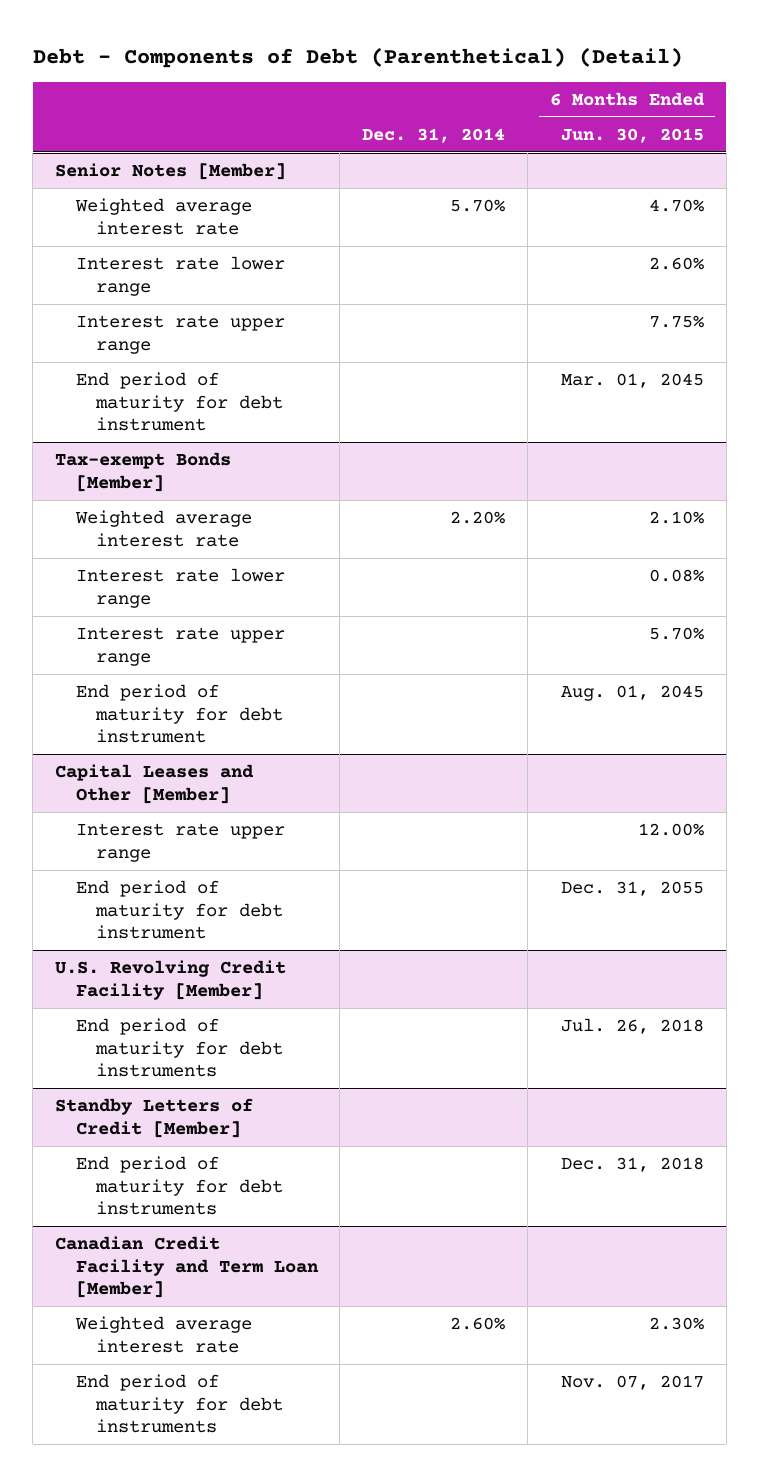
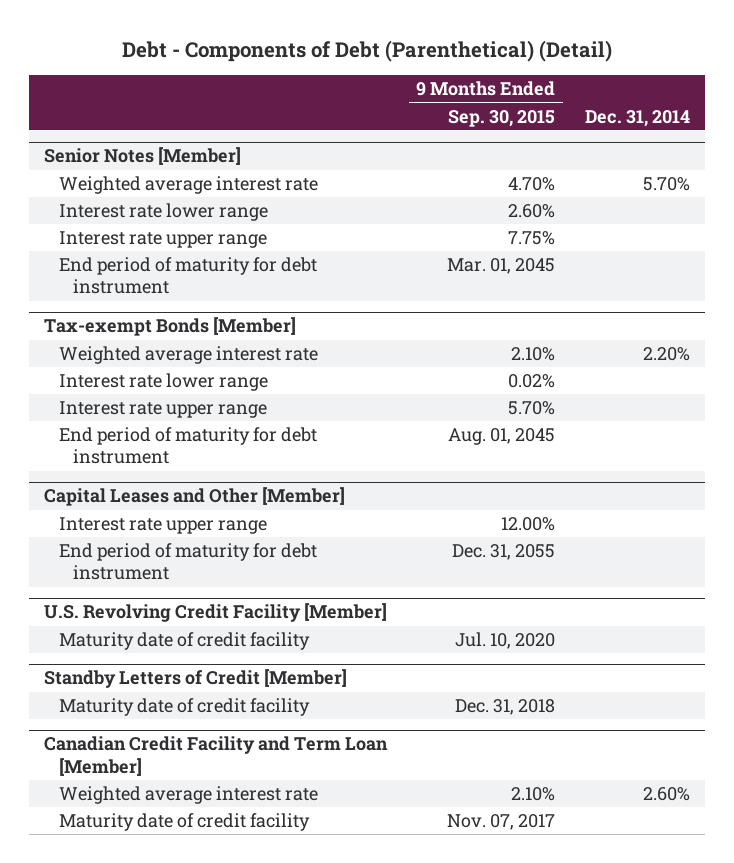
- | Dec. 31, 2014 | 6 Months Ended Jun. 30, 2015
+ | 9 Months Ended Sep. 30, 2015 | Dec. 31, 2014
@ U.S. Revolving Credit Facility [Member]
- End period of maturity for debt instruments | | Jul. 26, 2018
+ Maturity date of credit facility | Jul. 10, 2020 |
@ Standby Letters of Credit [Member]
- End period of maturity for debt instruments | | Dec. 31, 2018
+ Maturity date of credit facility | Dec. 31, 2018 |
@ Canadian Credit Facility and Term Loan [Member]
- End period of maturity for debt instruments | | Nov. 07, 2017
+ Maturity date of credit facility | Nov. 07, 2017 |

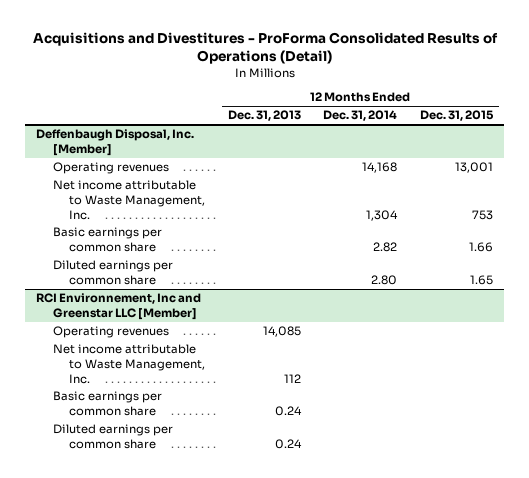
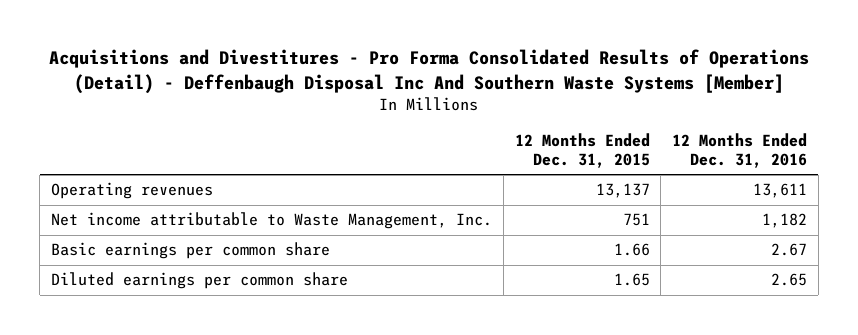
- Acquisitions and Divestitures - ProForma Consolidated Results of Operations (Detail)
+ Acquisitions and Divestitures - Pro Forma Consolidated Results of Operations (Detail) - Deffenbaugh Disposal Inc And Southern Waste Systems [Member]
- | 12 Months Ended Dec. 31, 2013 | 12 Months Ended Dec. 31, 2014 | 12 Months Ended Dec. 31, 2015
+ | 12 Months Ended Dec. 31, 2015 | 12 Months Ended Dec. 31, 2016
- Deffenbaugh Disposal, Inc. [Member]
- Operating revenues | | 14,168 | 13,001
- Net income attributable to Waste Management, Inc. | | 1,304 | 753
+ Operating revenues | 13,137 | 13,611
+ Net income attributable to Waste Management, Inc. | 751 | 1,182
- RCI Environnement, Inc and Greenstar LLC [Member]
- Operating revenues | 14,085 | |
- Net income attributable to Waste Management, Inc. | 112 | |
- Basic earnings per common share | 0.24 | |
- Diluted earnings per common share | 0.24 | |

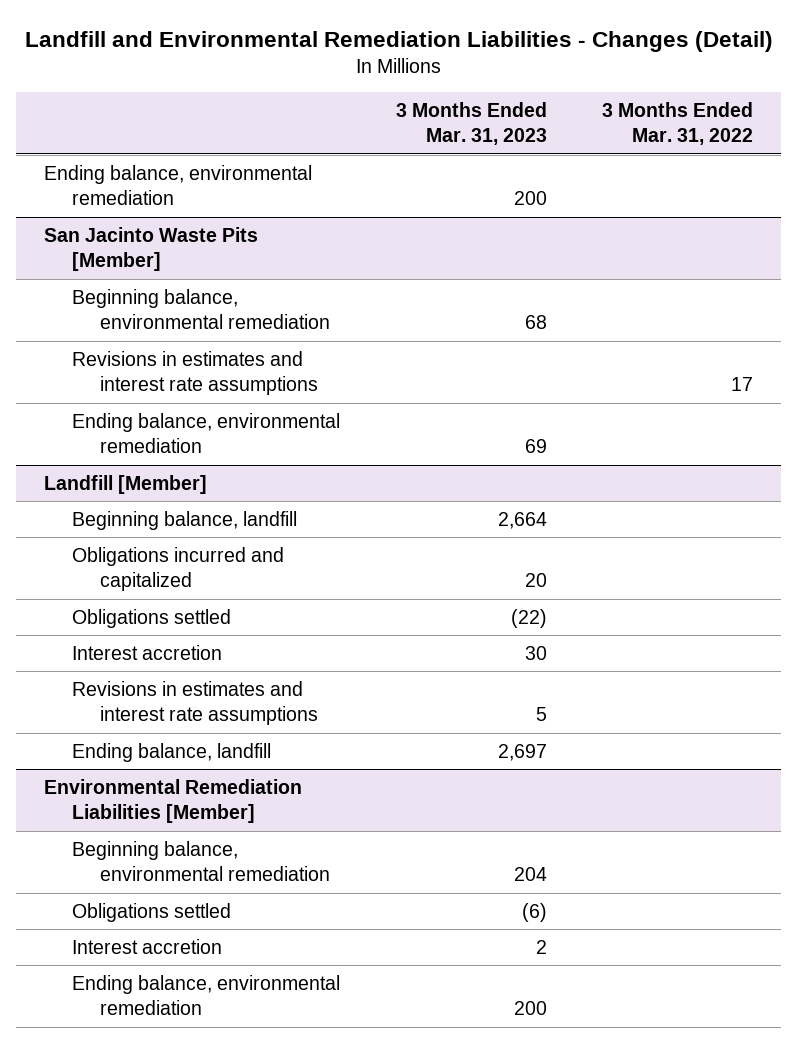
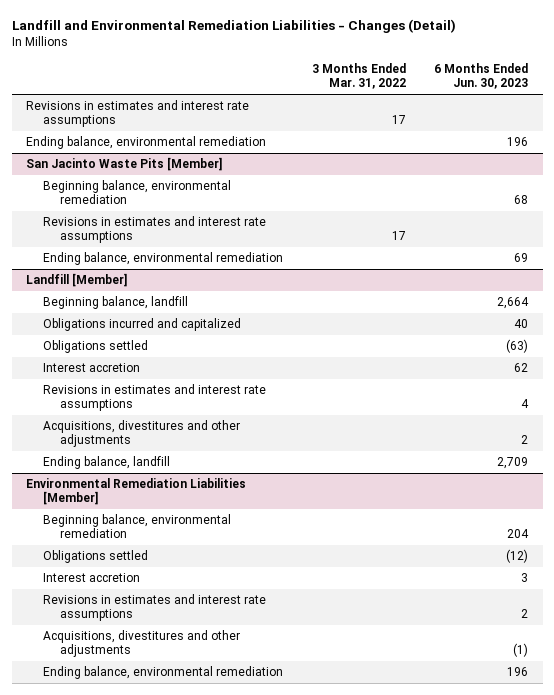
- | 3 Months Ended Mar. 31, 2023 | 3 Months Ended Mar. 31, 2022
+ | 3 Months Ended Mar. 31, 2022 | 6 Months Ended Jun. 30, 2023
+ Revisions in estimates and interest rate assumptions | 17 |
@ Landfill [Member]
+ Acquisitions, divestitures and other adjustments | | 2
@ Environmental Remediation Liabilities [Member]
+ Revisions in estimates and interest rate assumptions | | 2
+ Acquisitions, divestitures and other adjustments | | (1)

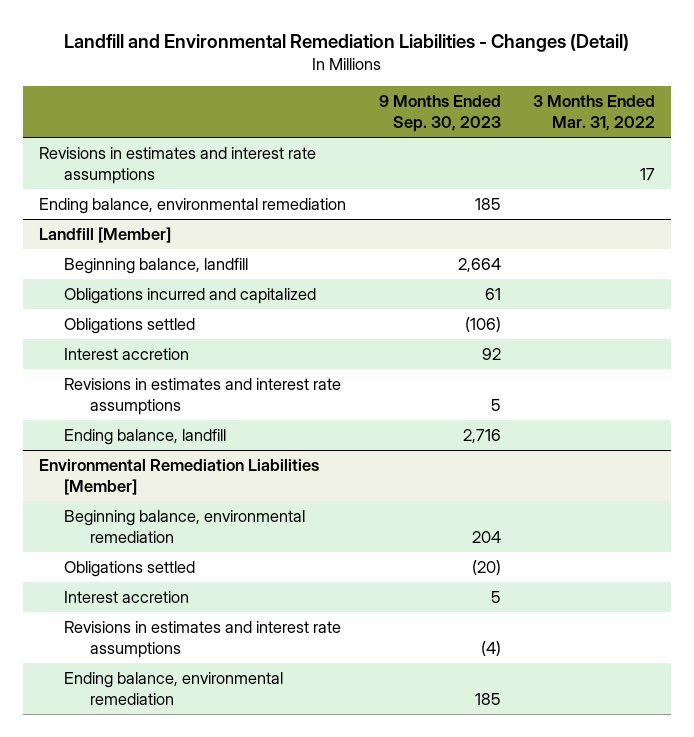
- | 3 Months Ended Mar. 31, 2022 | 6 Months Ended Jun. 30, 2023
+ | 9 Months Ended Sep. 30, 2023 | 3 Months Ended Mar. 31, 2022
- San Jacinto Waste Pits [Member]
- Beginning balance, environmental remediation | | 68
- Revisions in estimates and interest rate assumptions | 17 |
- Ending balance, environmental remediation | | 69
@ Landfill [Member]
- Acquisitions, divestitures and other adjustments | | 2
@ Environmental Remediation Liabilities [Member]
- Acquisitions, divestitures and other adjustments | | (1)

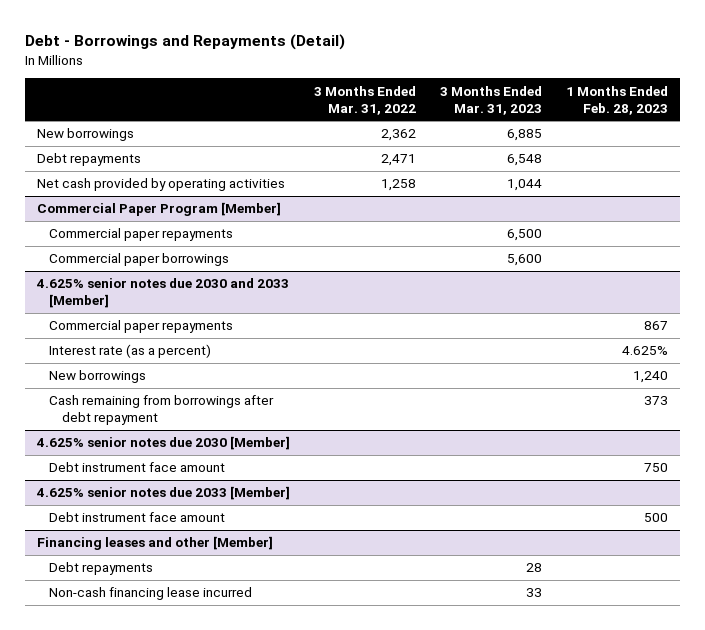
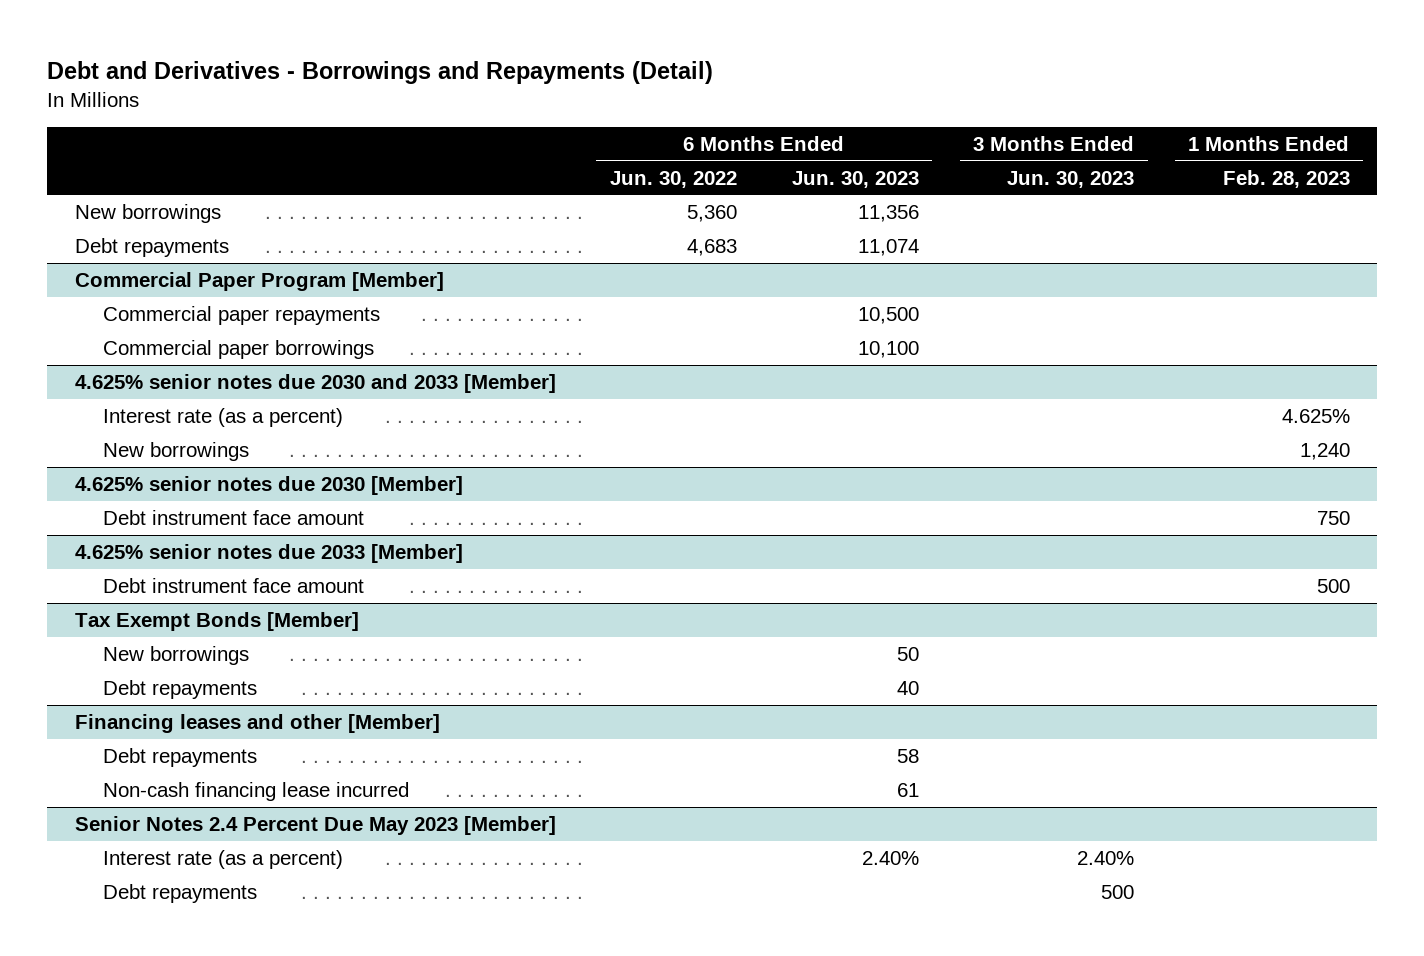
- Debt - Borrowings and Repayments (Detail)
+ Debt and Derivatives - Borrowings and Repayments (Detail)
- | 3 Months Ended Mar. 31, 2022 | 3 Months Ended Mar. 31, 2023 | 1 Months Ended Feb. 28, 2023
+ | 6 Months Ended Jun. 30, 2022 | 6 Months Ended Jun. 30, 2023 | 3 Months Ended Jun. 30, 2023 | 1 Months Ended Feb. 28, 2023
- Net cash provided by operating activities | 1,258 | 1,044 |
@ 4.625% senior notes due 2030 and 2033 [Member]
- Commercial paper repayments | | | 867
- Cash remaining from borrowings after debt repayment | | | 373
+ Tax Exempt Bonds [Member]
+ New borrowings | | 50 | |
+ Debt repayments | | 40 | |
+ Senior Notes 2.4 Percent Due May 2023 [Member]
+ Interest rate (as a percent) | | 2.40% | 2.40% |
+ Debt repayments | | | 500 |

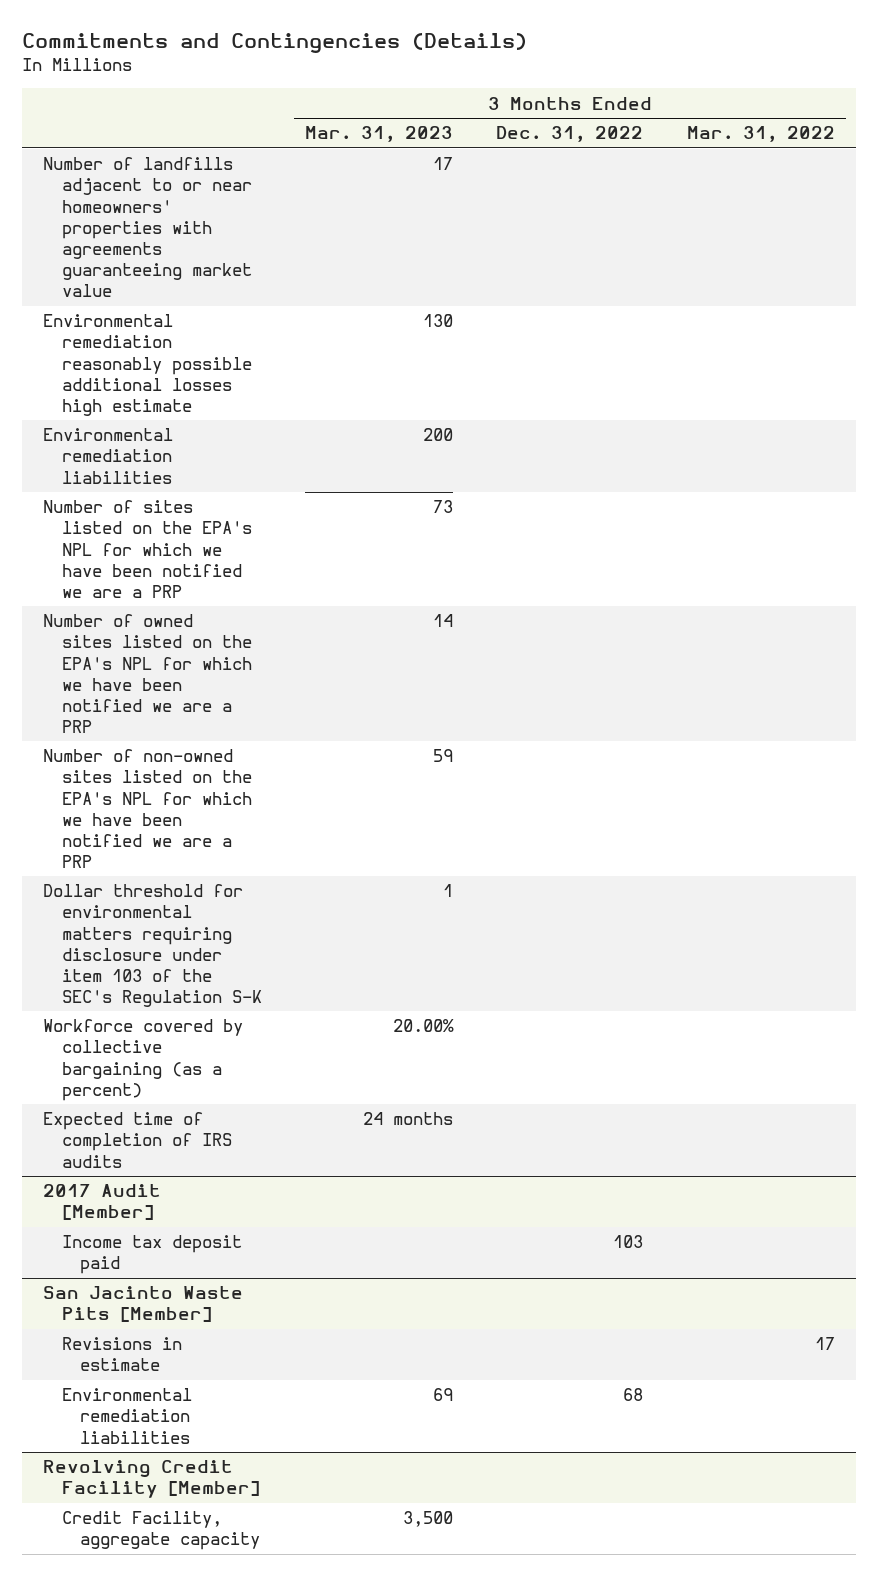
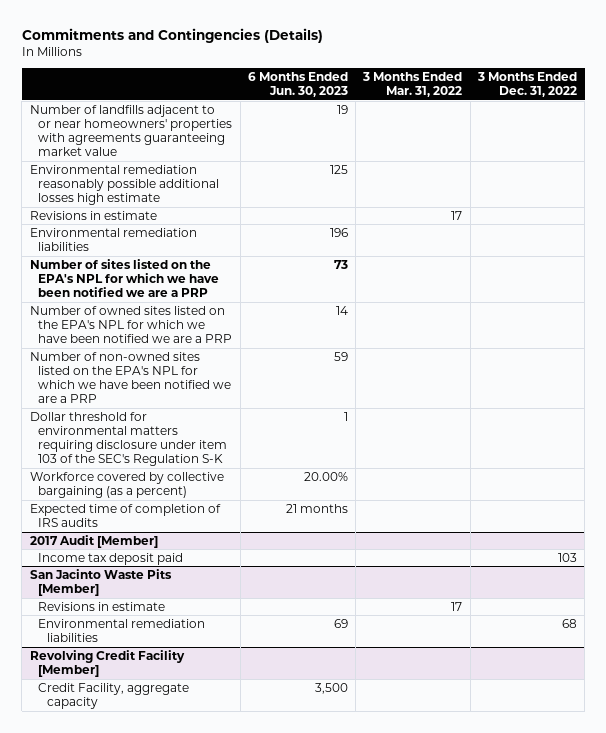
- | 3 Months Ended Mar. 31, 2023 | 3 Months Ended Dec. 31, 2022 | 3 Months Ended Mar. 31, 2022
+ | 6 Months Ended Jun. 30, 2023 | 3 Months Ended Mar. 31, 2022 | 3 Months Ended Dec. 31, 2022
+ Revisions in estimate | | 17 |

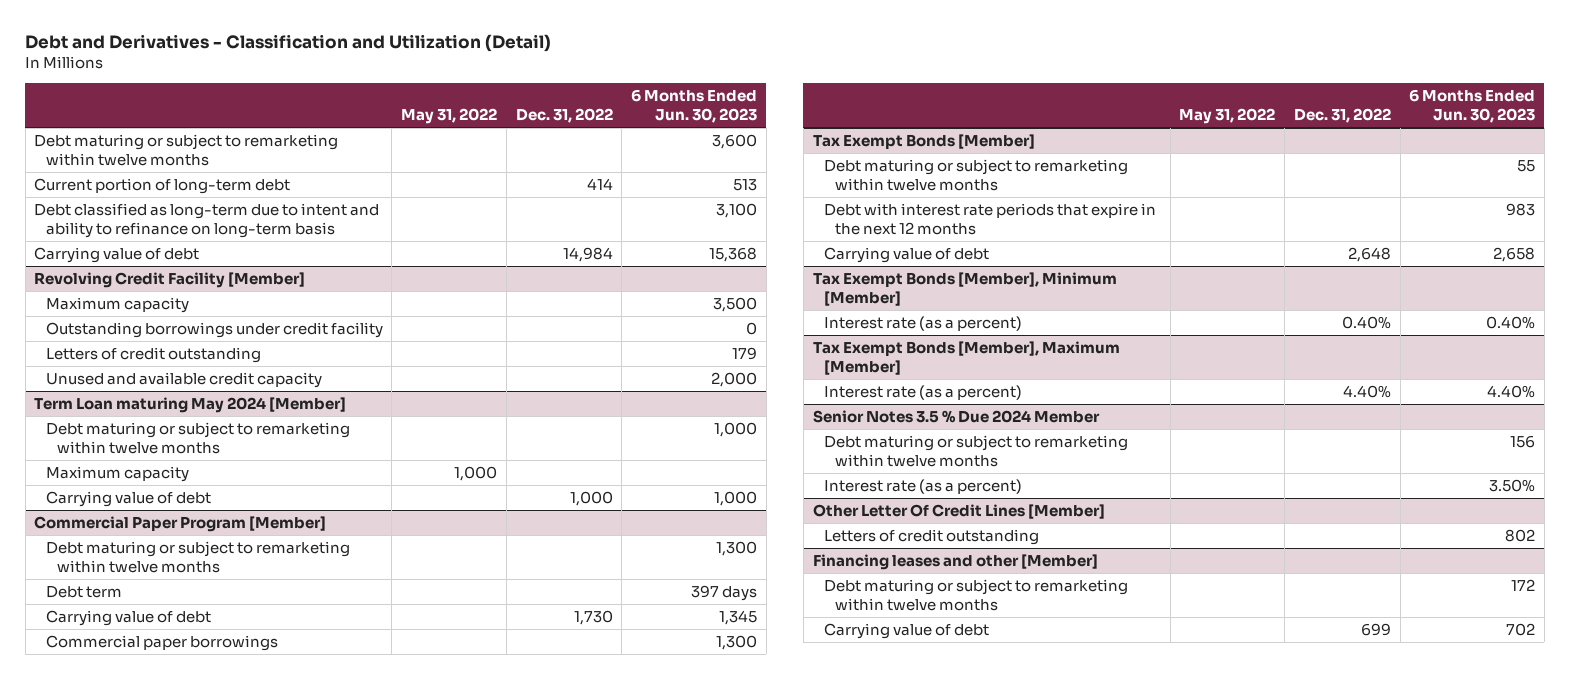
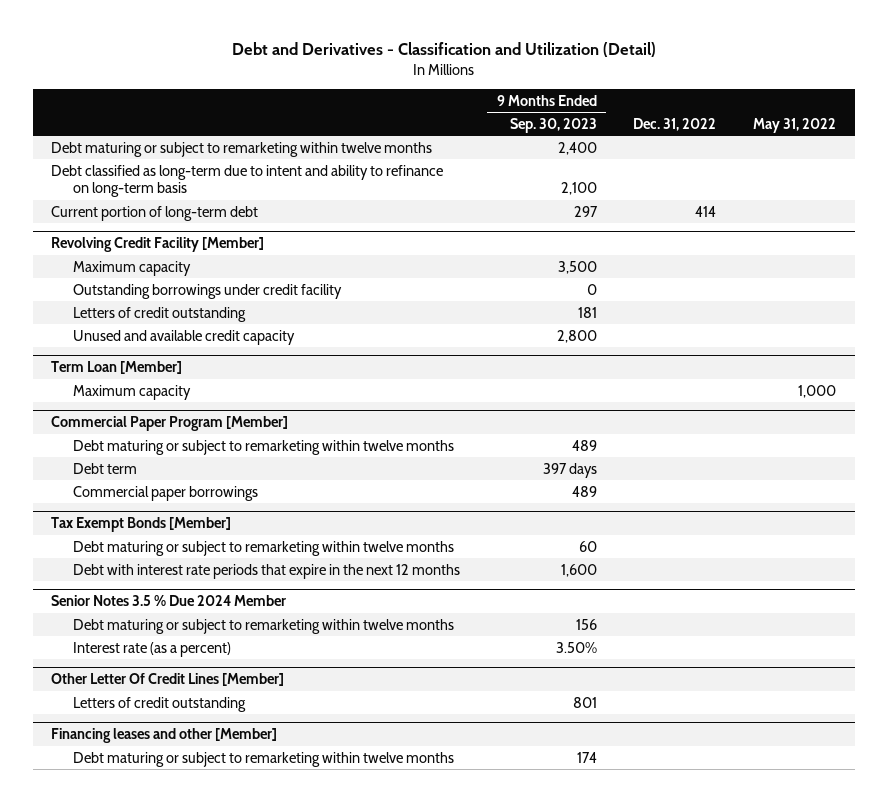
- | May 31, 2022 | Dec. 31, 2022 | 6 Months Ended Jun. 30, 2023
+ | 9 Months Ended Sep. 30, 2023 | Dec. 31, 2022 | May 31, 2022
- Carrying value of debt | | 14,984 | 15,368
moved down: Current portion of long-term debt | 297 | 414 |
- Term Loan maturing May 2024 [Member]
- Debt maturing or subject to remarketing within twelve months | | | 1,000
+ Term Loan [Member]
- Carrying value of debt | | 1,000 | 1,000
@ Commercial Paper Program [Member]
- Carrying value of debt | | 1,730 | 1,345
@ Tax Exempt Bonds [Member]
- Carrying value of debt | | 2,648 | 2,658
- Tax Exempt Bonds [Member], Minimum [Member]
- Interest rate (as a percent) | | 0.40% | 0.40%
- Tax Exempt Bonds [Member], Maximum [Member]
- Interest rate (as a percent) | | 4.40% | 4.40%
@ Financing leases and other [Member]
- Carrying value of debt | | 699 | 702

